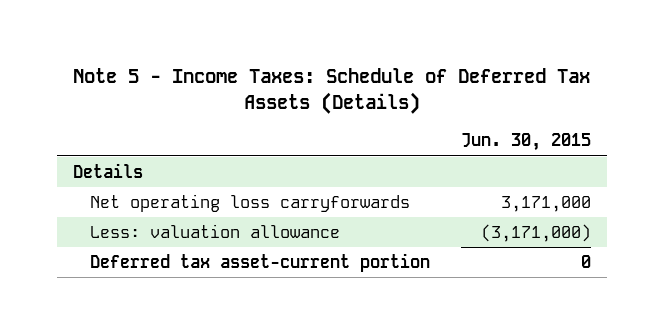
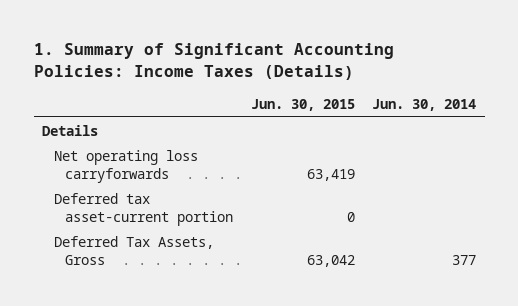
- Note 5 - Income Taxes: Schedule of Deferred Tax Assets (Details)
+ 1. Summary of Significant Accounting Policies: Income Taxes (Details)
- | Jun. 30, 2015
+ | Jun. 30, 2015 | Jun. 30, 2014
- Net operating loss carryforwards | 3,171,000
- Less: valuation allowance | (3,171,000)
+ Net operating loss carryforwards | 63,419 |
+ Deferred Tax Assets, Gross | 63,042 | 377

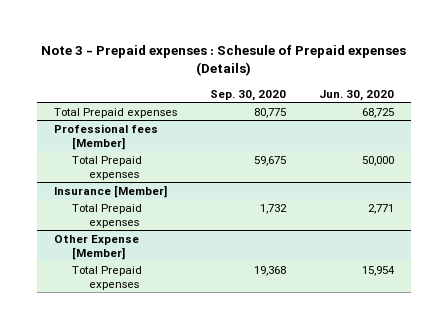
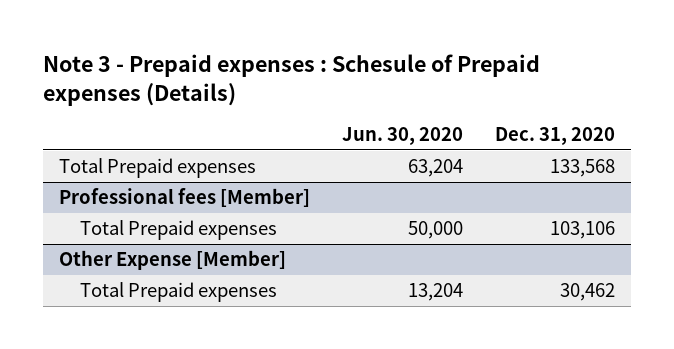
- | Sep. 30, 2020 | Jun. 30, 2020
+ | Jun. 30, 2020 | Dec. 31, 2020
- Total Prepaid expenses | 80,775 | 68,725
+ Total Prepaid expenses | 63,204 | 133,568
- Insurance [Member]
- Total Prepaid expenses | 1,732 | 2,771
@ Other Expense [Member]
- Total Prepaid expenses | 19,368 | 15,954
+ Total Prepaid expenses | 13,204 | 30,462

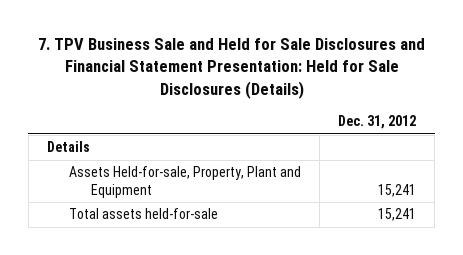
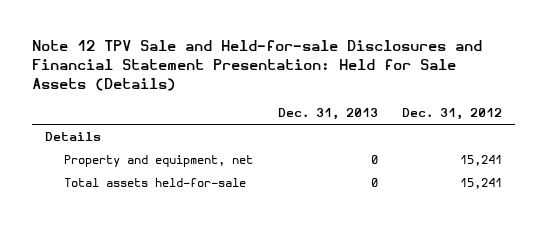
- 7. TPV Business Sale and Held for Sale Disclosures and Financial Statement Presentation: Held for Sale Disclosures (Details)
+ Note 12 TPV Sale and Held-for-sale Disclosures and Financial Statement Presentation: Held for Sale Assets (Details)
- | Dec. 31, 2012
+ | Dec. 31, 2013 | Dec. 31, 2012
- Assets Held-for-sale, Property, Plant and Equipment | 15,241
+ Property and equipment, net | 0 | 15,241

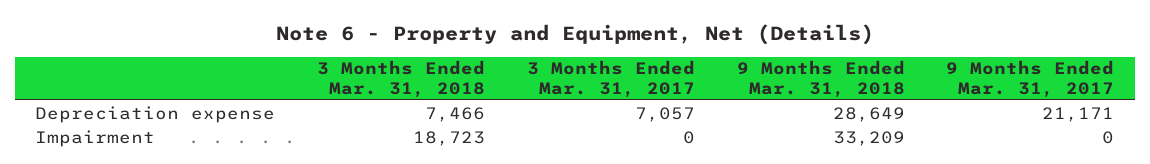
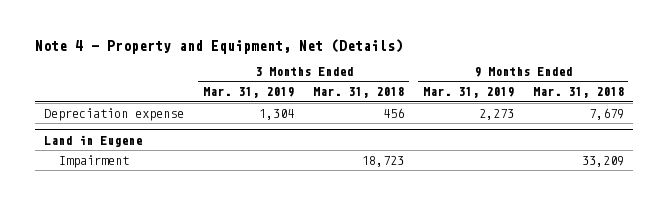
- Note 6 - Property and Equipment, Net (Details)
+ Note 4 - Property and Equipment, Net (Details)
- | 3 Months Ended Mar. 31, 2018 | 3 Months Ended Mar. 31, 2017 | 9 Months Ended Mar. 31, 2018 | 9 Months Ended Mar. 31, 2017
+ | 3 Months Ended Mar. 31, 2019 | 3 Months Ended Mar. 31, 2018 | 9 Months Ended Mar. 31, 2019 | 9 Months Ended Mar. 31, 2018
- Depreciation expense | 7,466 | 7,057 | 28,649 | 21,171
+ Depreciation expense | 1,304 | 456 | 2,273 | 7,679
+ Land in Eugene

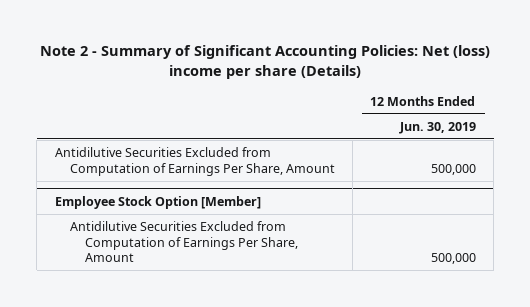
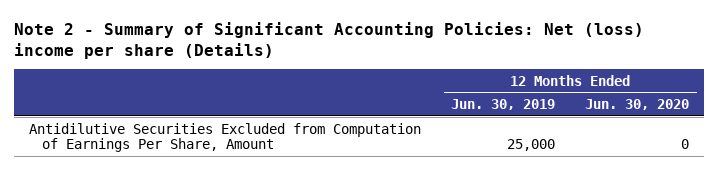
- | 12 Months Ended Jun. 30, 2019
+ | 12 Months Ended Jun. 30, 2019 | 12 Months Ended Jun. 30, 2020
- Antidilutive Securities Excluded from Computation of Earnings Per Share, Amount | 500,000
- Employee Stock Option [Member]
- Antidilutive Securities Excluded from Computation of Earnings Per Share, Amount | 500,000
+ Antidilutive Securities Excluded from Computation of Earnings Per Share, Amount | 25,000 | 0

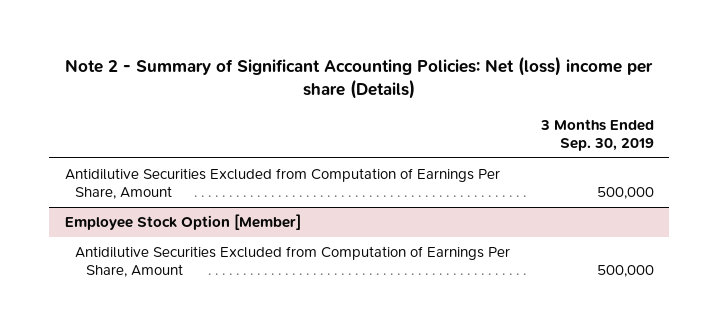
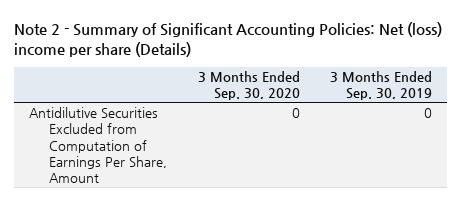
- | 3 Months Ended Sep. 30, 2019
+ | 3 Months Ended Sep. 30, 2020 | 3 Months Ended Sep. 30, 2019
- Antidilutive Securities Excluded from Computation of Earnings Per Share, Amount | 500,000
- Employee Stock Option [Member]
- Antidilutive Securities Excluded from Computation of Earnings Per Share, Amount | 500,000
+ Antidilutive Securities Excluded from Computation of Earnings Per Share, Amount | 0 | 0

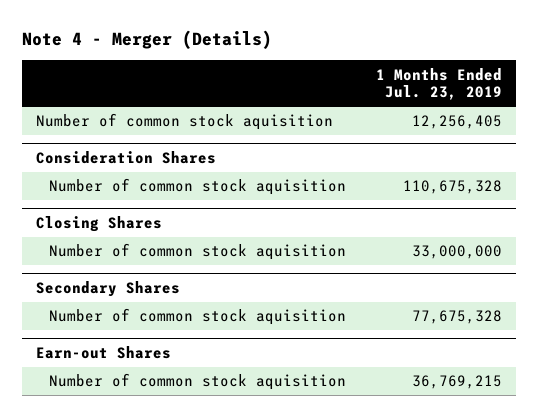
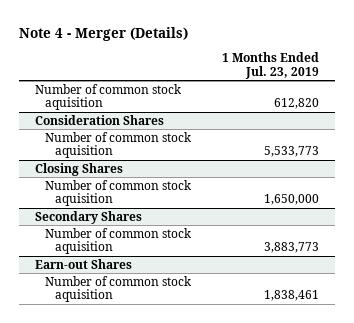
- Number of common stock aquisition | 12,256,405
+ Number of common stock aquisition | 612,820
@ Consideration Shares
- Number of common stock aquisition | 110,675,328
+ Number of common stock aquisition | 5,533,773
@ Closing Shares
- Number of common stock aquisition | 33,000,000
+ Number of common stock aquisition | 1,650,000
@ Secondary Shares
- Number of common stock aquisition | 77,675,328
+ Number of common stock aquisition | 3,883,773
@ Earn-out Shares
- Number of common stock aquisition | 36,769,215
+ Number of common stock aquisition | 1,838,461

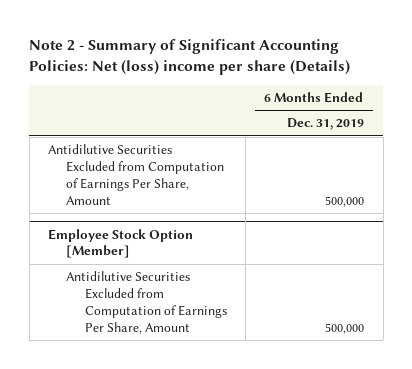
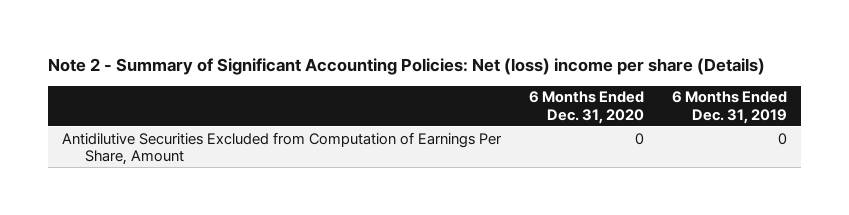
- | 6 Months Ended Dec. 31, 2019
+ | 6 Months Ended Dec. 31, 2020 | 6 Months Ended Dec. 31, 2019
- Antidilutive Securities Excluded from Computation of Earnings Per Share, Amount | 500,000
- Employee Stock Option [Member]
- Antidilutive Securities Excluded from Computation of Earnings Per Share, Amount | 500,000
+ Antidilutive Securities Excluded from Computation of Earnings Per Share, Amount | 0 | 0

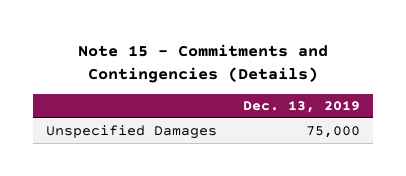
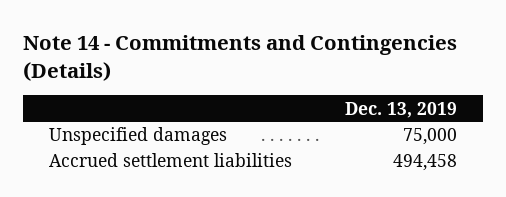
- Note 15 - Commitments and Contingencies (Details)
+ Note 14 - Commitments and Contingencies (Details)
- Unspecified Damages | 75,000
+ Unspecified damages | 75,000
+ Accrued settlement liabilities | 494,458

